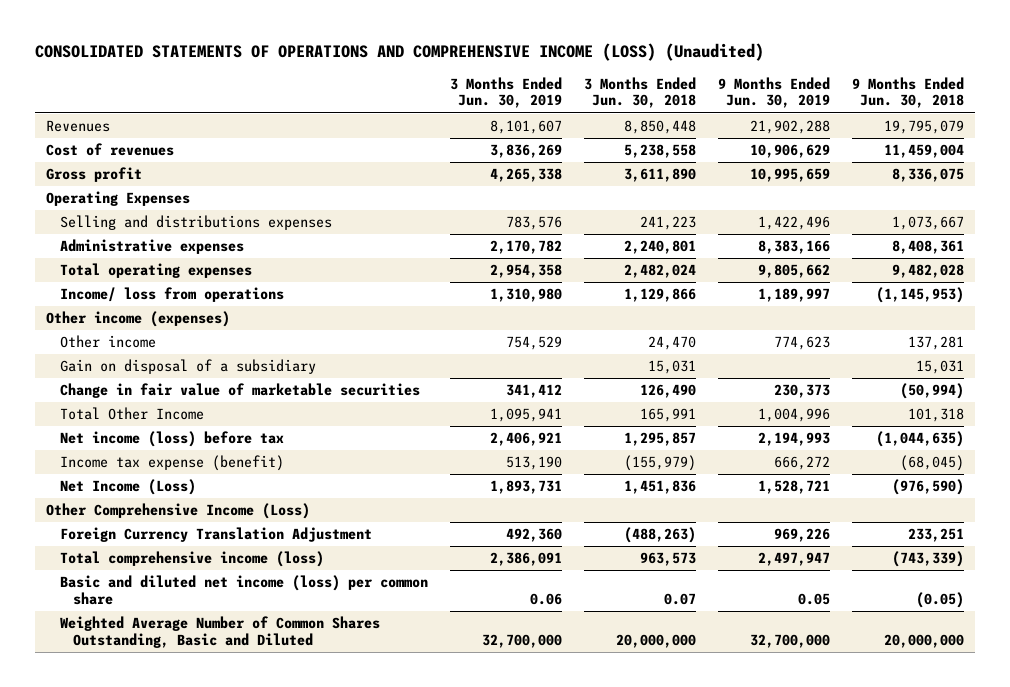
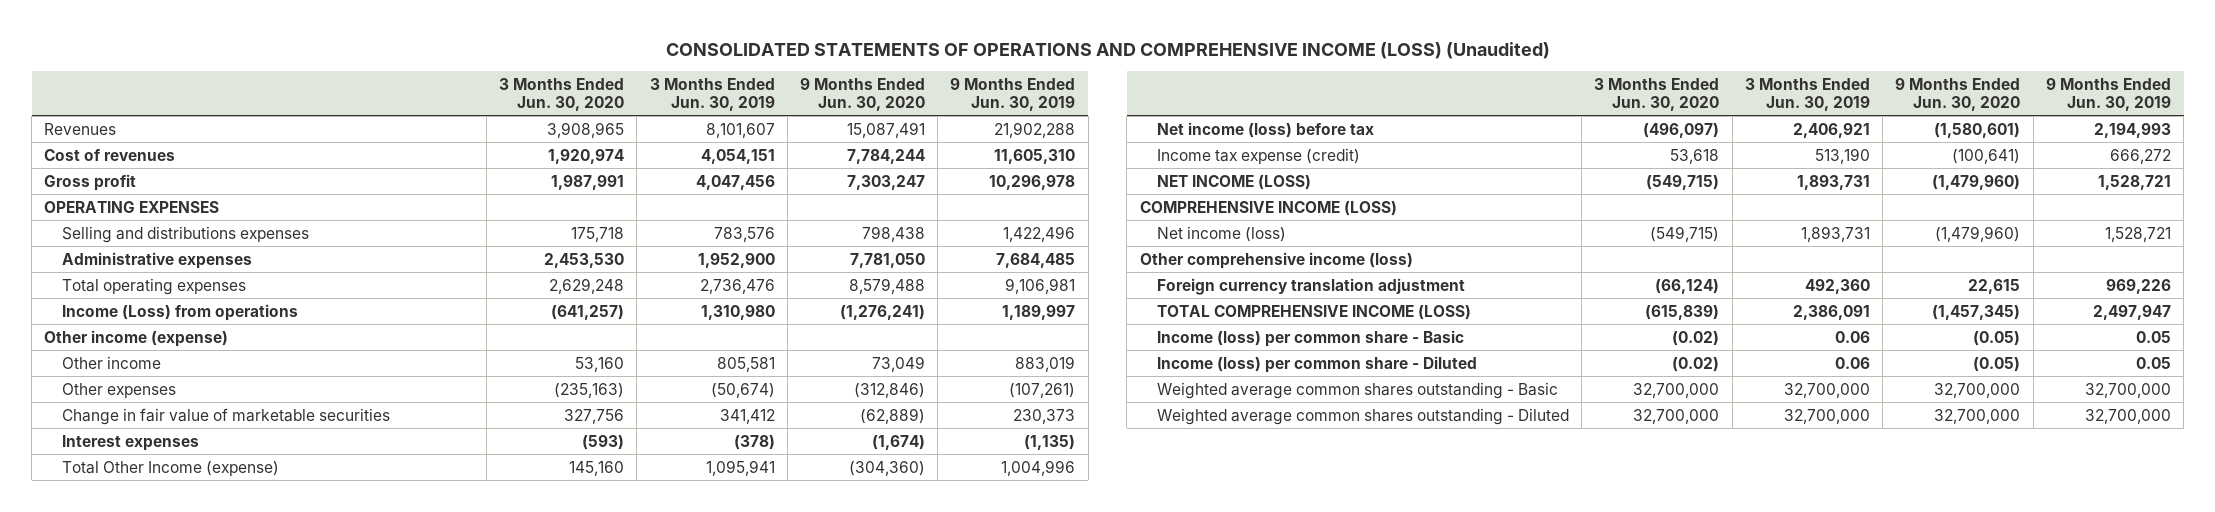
- | 3 Months Ended Jun. 30, 2019 | 3 Months Ended Jun. 30, 2018 | 9 Months Ended Jun. 30, 2019 | 9 Months Ended Jun. 30, 2018
+ | 3 Months Ended Jun. 30, 2020 | 3 Months Ended Jun. 30, 2019 | 9 Months Ended Jun. 30, 2020 | 9 Months Ended Jun. 30, 2019
- Cost of revenues | 3,836,269 | 5,238,558 | 10,906,629 | 11,459,004
- Gross profit | 4,265,338 | 3,611,890 | 10,995,659 | 8,336,075
- Operating Expenses
+ Cost of revenues | 1,920,974 | 4,054,151 | 7,784,244 | 11,605,310
+ Gross profit | 1,987,991 | 4,047,456 | 7,303,247 | 10,296,978
+ OPERATING EXPENSES
- Administrative expenses | 2,170,782 | 2,240,801 | 8,383,166 | 8,408,361
- Total operating expenses | 2,954,358 | 2,482,024 | 9,805,662 | 9,482,028
- Income/ loss from operations | 1,310,980 | 1,129,866 | 1,189,997 | (1,145,953)
- Other income (expenses)
- Other income | 754,529 | 24,470 | 774,623 | 137,281
- Gain on disposal of a subsidiary | | 15,031 | | 15,031
+ Administrative expenses | 2,453,530 | 1,952,900 | 7,781,050 | 7,684,485
+ Total operating expenses | 2,629,248 | 2,736,476 | 8,579,488 | 9,106,981
+ Income (Loss) from operations | (641,257) | 1,310,980 | (1,276,241) | 1,189,997
+ Other income (expense)
+ Other income | 53,160 | 805,581 | 73,049 | 883,019
+ Other expenses | (235,163) | (50,674) | (312,846) | (107,261)
- Total Other Income | 1,095,941 | 165,991 | 1,004,996 | 101,318
+ Interest expenses | (593) | (378) | (1,674) | (1,135)
+ Total Other Income (expense) | 145,160 | 1,095,941 | (304,360) | 1,004,996
- Income tax expense (benefit) | 513,190 | (155,979) | 666,272 | (68,045)
- Net Income (Loss) | 1,893,731 | 1,451,836 | 1,528,721 | (976,590)
- Other Comprehensive Income (Loss)
- Foreign Currency Translation Adjustment | 492,360 | (488,263) | 969,226 | 233,251
- Total comprehensive income (loss) | 2,386,091 | 963,573 | 2,497,947 | (743,339)
- Basic and diluted net income (loss) per common share | 0.06 | 0.07 | 0.05 | (0.05)
- Weighted Average Number of Common Shares Outstanding, Basic and Diluted | 32,700,000 | 20,000,000 | 32,700,000 | 20,000,000
+ Income tax expense (credit) | 53,618 | 513,190 | (100,641) | 666,272
+ NET INCOME (LOSS) | (549,715) | 1,893,731 | (1,479,960) | 1,528,721
+ COMPREHENSIVE INCOME (LOSS)
+ Net income (loss) | (549,715) | 1,893,731 | (1,479,960) | 1,528,721
+ Other comprehensive income (loss)
+ Foreign currency translation adjustment | (66,124) | 492,360 | 22,615 | 969,226
+ TOTAL COMPREHENSIVE INCOME (LOSS) | (615,839) | 2,386,091 | (1,457,345) | 2,497,947
+ Income (loss) per common share - Basic | (0.02) | 0.06 | (0.05) | 0.05
+ Income (loss) per common share - Diluted | (0.02) | 0.06 | (0.05) | 0.05
+ Weighted average common shares outstanding - Basic | 32,700,000 | 32,700,000 | 32,700,000 | 32,700,000
+ Weighted average common shares outstanding - Diluted | 32,700,000 | 32,700,000 | 32,700,000 | 32,700,000

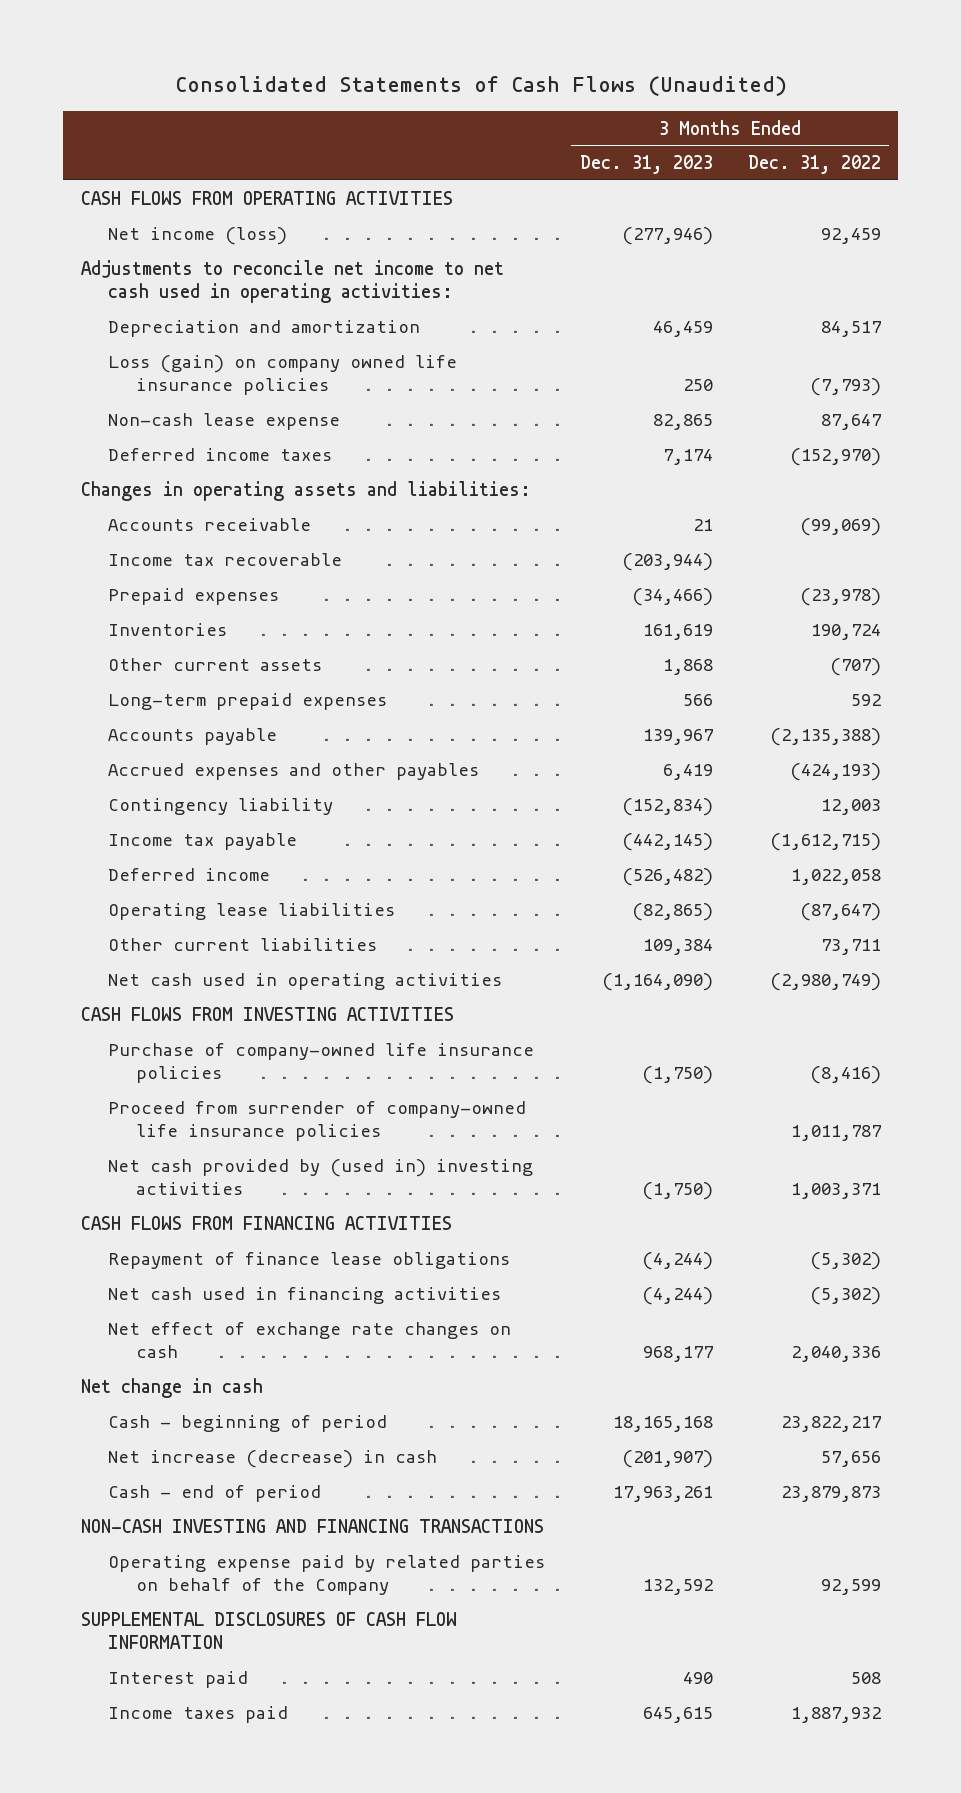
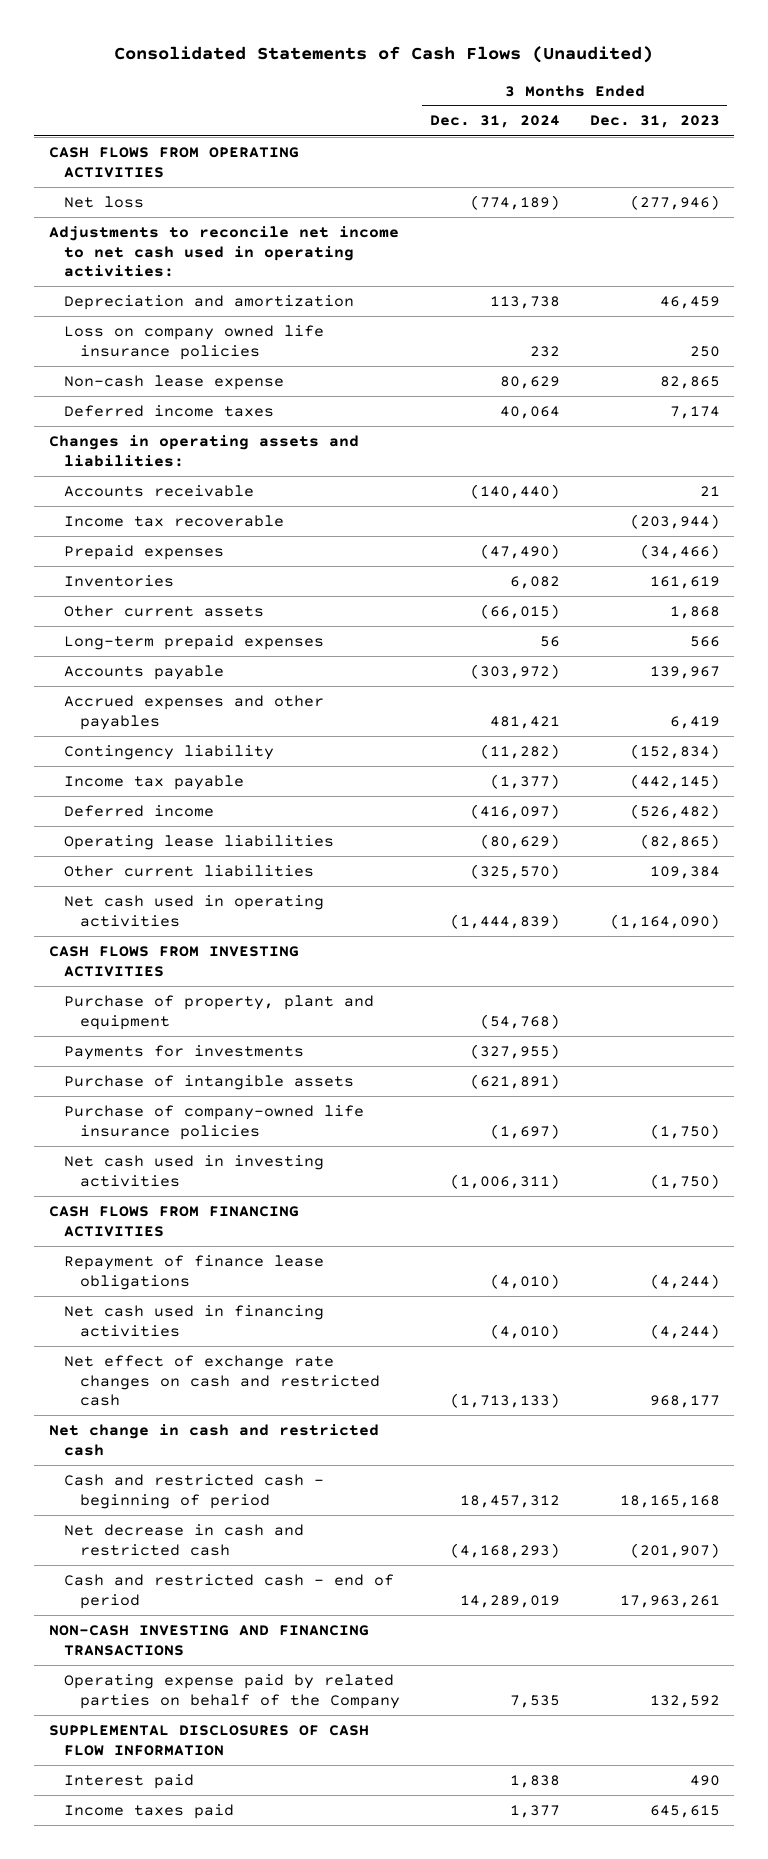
- | 3 Months Ended Dec. 31, 2023 | 3 Months Ended Dec. 31, 2022
+ | 3 Months Ended Dec. 31, 2024 | 3 Months Ended Dec. 31, 2023
- Net income (loss) | (277,946) | 92,459
+ Net loss | (774,189) | (277,946)
- Loss (gain) on company owned life insurance policies | 250 | (7,793)
+ Loss on company owned life insurance policies | 232 | 250
+ Purchase of property, plant and equipment | (54,768) |
+ Payments for investments | (327,955) |
+ Purchase of intangible assets | (621,891) |
- Proceed from surrender of company-owned life insurance policies | | 1,011,787
- Net cash provided by (used in) investing activities | (1,750) | 1,003,371
+ Net cash used in investing activities | (1,006,311) | (1,750)
- Net effect of exchange rate changes on cash | 968,177 | 2,040,336
- Net change in cash
- Cash - beginning of period | 18,165,168 | 23,822,217
- Net increase (decrease) in cash | (201,907) | 57,656
- Cash - end of period | 17,963,261 | 23,879,873
+ Net effect of exchange rate changes on cash and restricted cash | (1,713,133) | 968,177
+ Net change in cash and restricted cash
+ Cash and restricted cash - beginning of period | 18,457,312 | 18,165,168
+ Net decrease in cash and restricted cash | (4,168,293) | (201,907)
+ Cash and restricted cash - end of period | 14,289,019 | 17,963,261

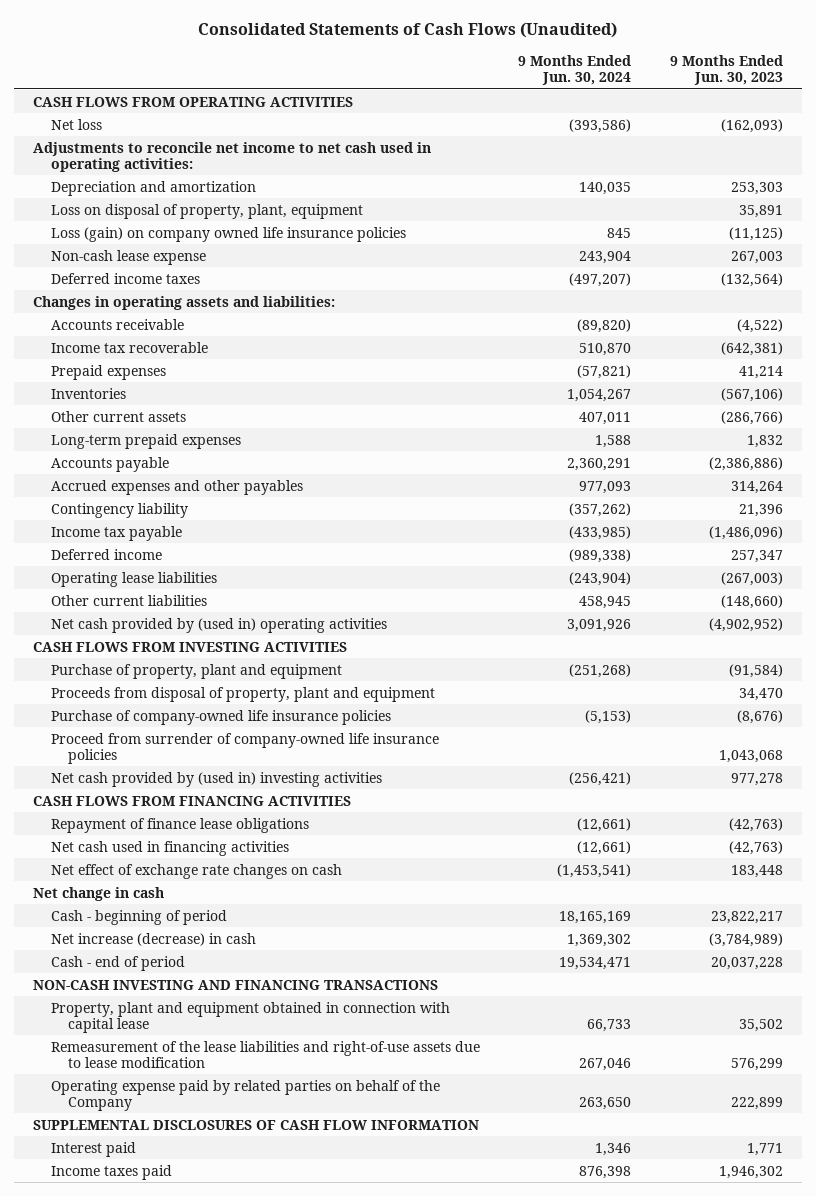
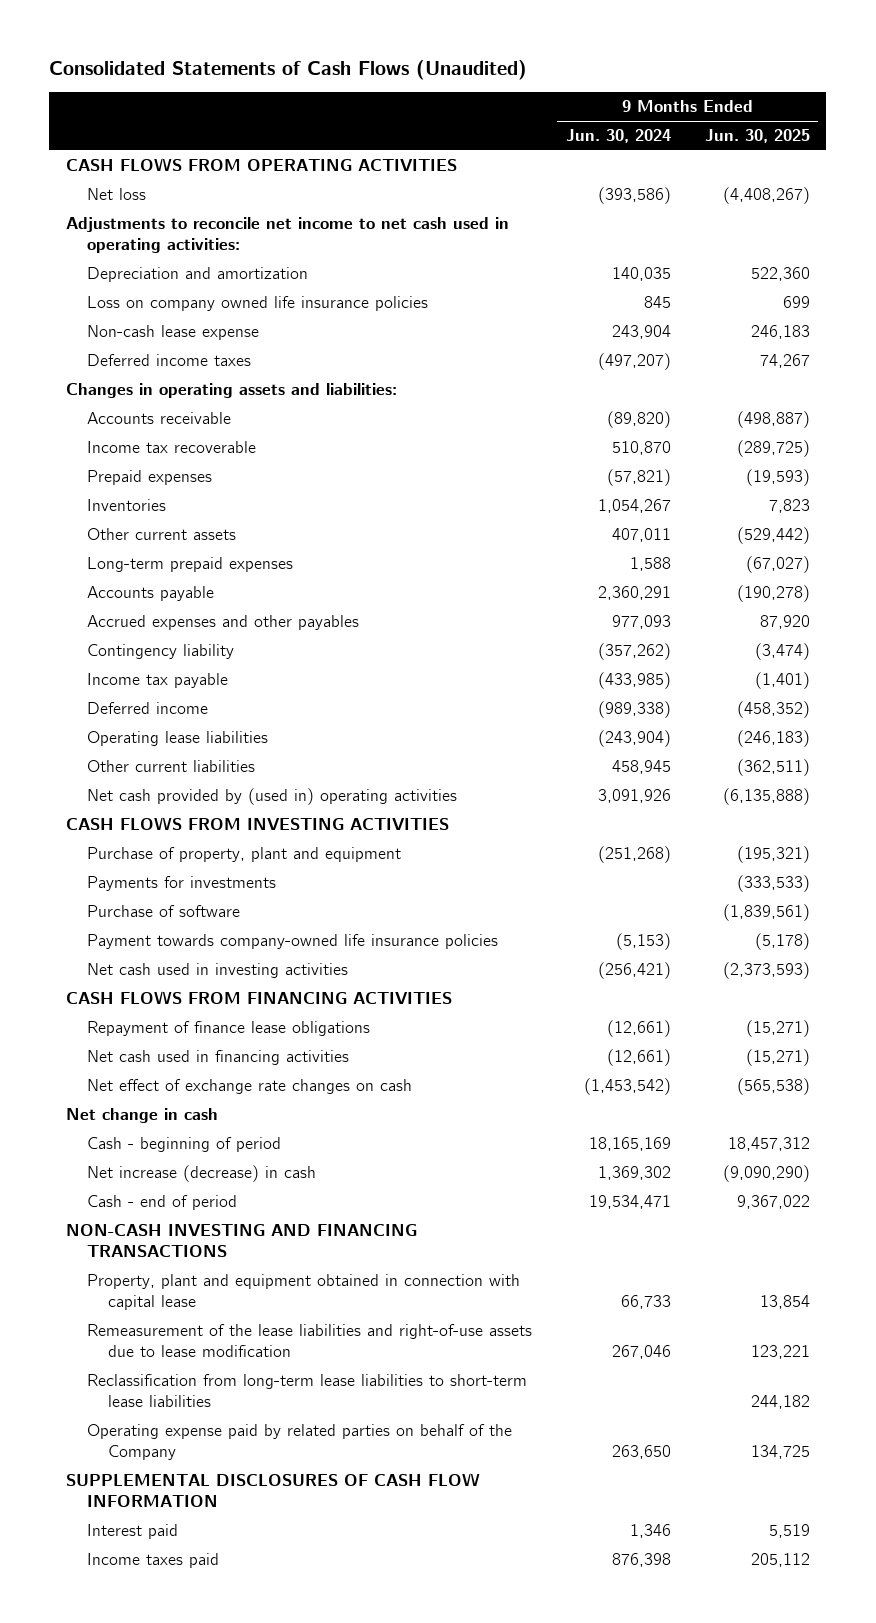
- | 9 Months Ended Jun. 30, 2024 | 9 Months Ended Jun. 30, 2023
+ | 9 Months Ended Jun. 30, 2024 | 9 Months Ended Jun. 30, 2025
- Loss on disposal of property, plant, equipment | | 35,891
- Loss (gain) on company owned life insurance policies | 845 | (11,125)
+ Loss on company owned life insurance policies | 845 | 699
- Proceeds from disposal of property, plant and equipment | | 34,470
- Purchase of company-owned life insurance policies | (5,153) | (8,676)
- Proceed from surrender of company-owned life insurance policies | | 1,043,068
- Net cash provided by (used in) investing activities | (256,421) | 977,278
+ Payments for investments | | (333,533)
+ Purchase of software | | (1,839,561)
+ Payment towards company-owned life insurance policies | (5,153) | (5,178)
+ Net cash used in investing activities | (256,421) | (2,373,593)
- Net effect of exchange rate changes on cash | (1,453,541) | 183,448
+ Net effect of exchange rate changes on cash | (1,453,542) | (565,538)
+ Reclassification from long-term lease liabilities to short-term lease liabilities | | 244,182

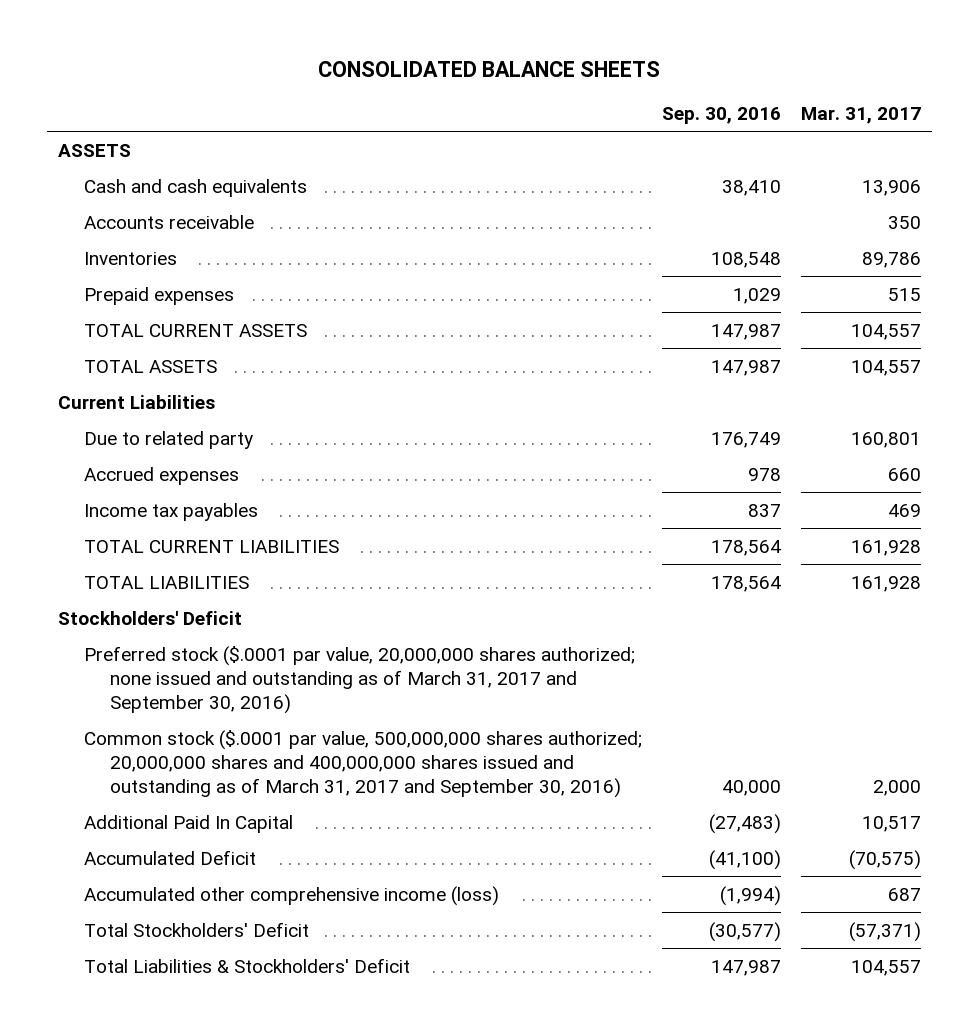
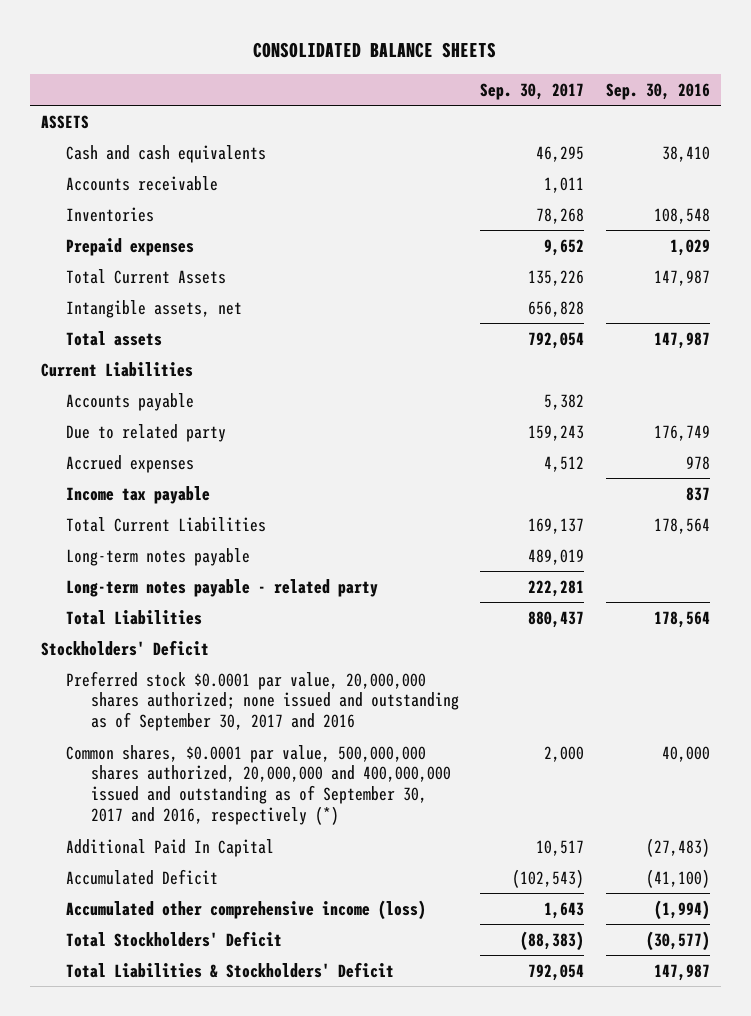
- | Sep. 30, 2016 | Mar. 31, 2017
+ | Sep. 30, 2017 | Sep. 30, 2016
- TOTAL CURRENT ASSETS | 147,987 | 104,557
- TOTAL ASSETS | 147,987 | 104,557
+ Total Current Assets | 135,226 | 147,987
+ Intangible assets, net | 656,828 |
+ Total assets | 792,054 | 147,987
+ Accounts payable | 5,382 |
- Income tax payables | 837 | 469
- TOTAL CURRENT LIABILITIES | 178,564 | 161,928
- TOTAL LIABILITIES | 178,564 | 161,928
+ Income tax payable | | 837
+ Total Current Liabilities | 169,137 | 178,564
+ Long-term notes payable | 489,019 |
+ Long-term notes payable - related party | 222,281 |
+ Total Liabilities | 880,437 | 178,564
- Preferred stock ($.0001 par value, 20,000,000 shares authorized; none issued and outstanding as of March 31, 2017 and September 30, 2016)
- Common stock ($.0001 par value, 500,000,000 shares authorized; 20,000,000 shares and 400,000,000 shares issued and outstanding as of March 31, 2017 and September 30, 2016) | 40,000 | 2,000
+ Preferred stock $0.0001 par value, 20,000,000 shares authorized; none issued and outstanding as of September 30, 2017 and 2016
+ Common shares, $0.0001 par value, 500,000,000 shares authorized, 20,000,000 and 400,000,000 issued and outstanding as of September 30, 2017 and 2016, respectively (*) | 2,000 | 40,000

